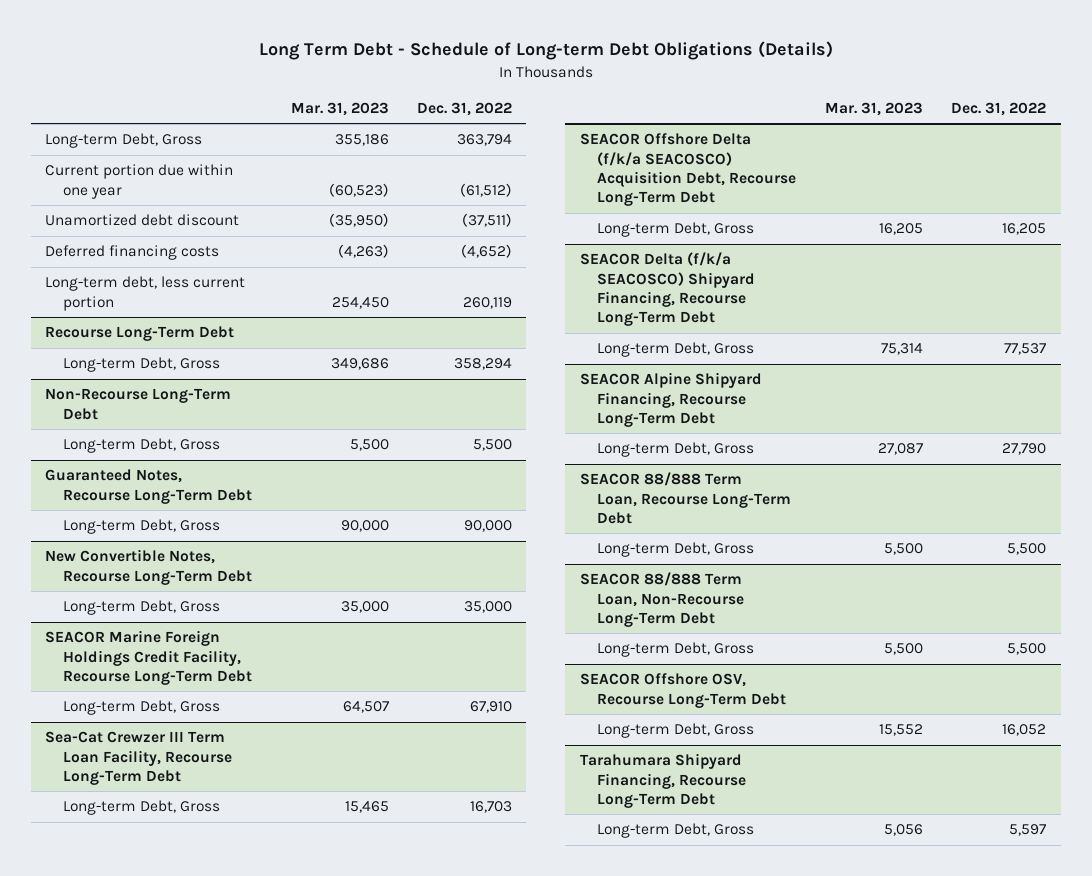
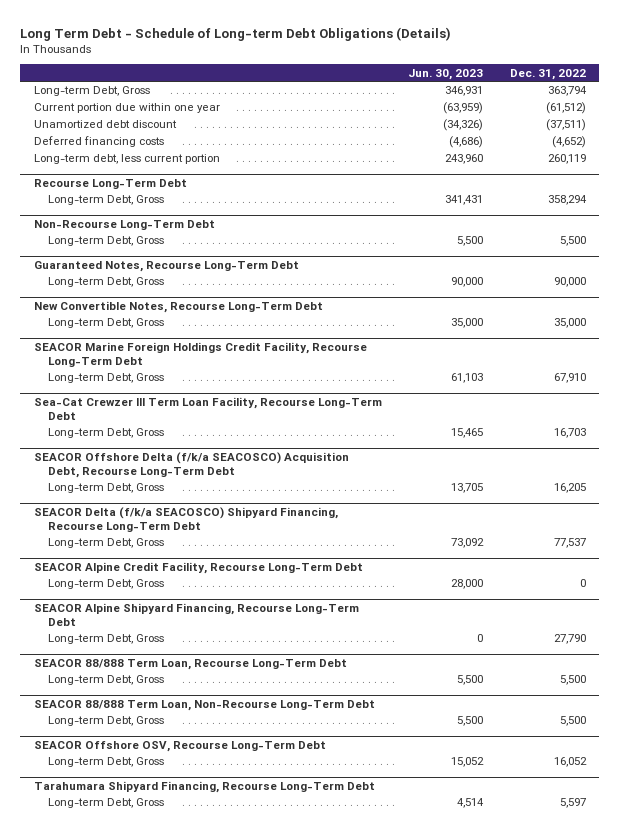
- | Mar. 31, 2023 | Dec. 31, 2022
+ | Jun. 30, 2023 | Dec. 31, 2022
+ SEACOR Alpine Credit Facility, Recourse Long-Term Debt
+ Long-term Debt, Gross | 28,000 | 0

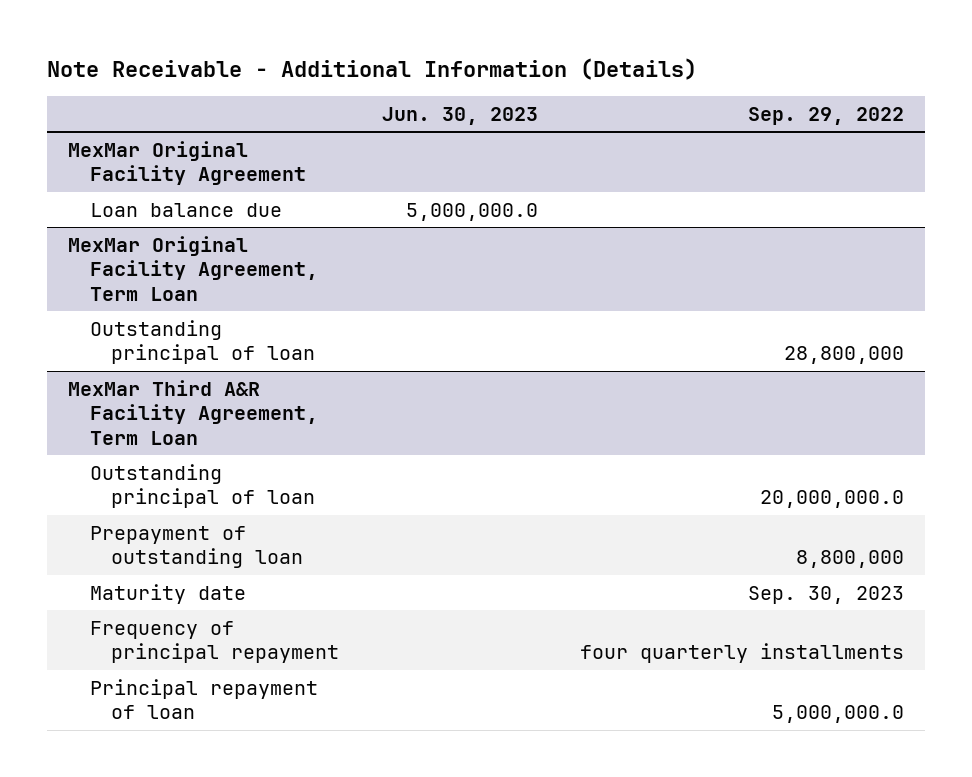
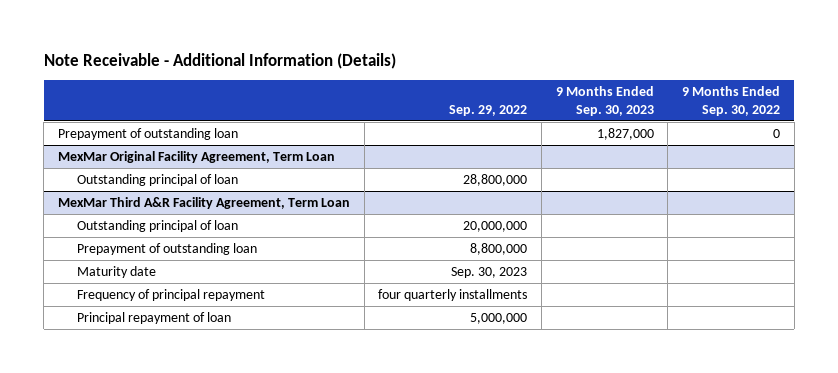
- | Jun. 30, 2023 | Sep. 29, 2022
+ | Sep. 29, 2022 | 9 Months Ended Sep. 30, 2023 | 9 Months Ended Sep. 30, 2022
- MexMar Original Facility Agreement
- Loan balance due | 5,000,000.0 |
+ Prepayment of outstanding loan | | 1,827,000 | 0
@ MexMar Third A&R Facility Agreement, Term Loan
- Outstanding principal of loan | | 20,000,000.0
+ Outstanding principal of loan | 20,000,000 | |
- Principal repayment of loan | | 5,000,000.0
+ Principal repayment of loan | 5,000,000 | |

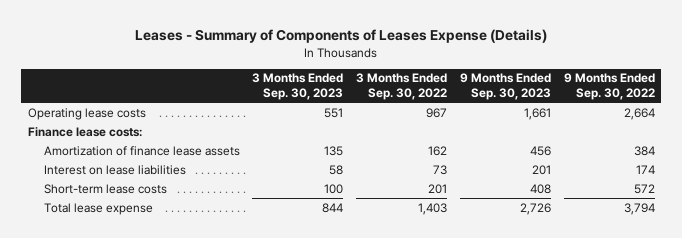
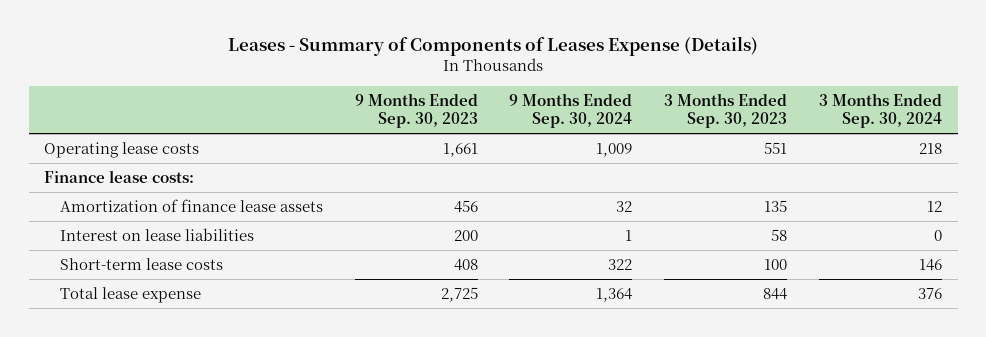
- | 3 Months Ended Sep. 30, 2023 | 3 Months Ended Sep. 30, 2022 | 9 Months Ended Sep. 30, 2023 | 9 Months Ended Sep. 30, 2022
+ | 9 Months Ended Sep. 30, 2023 | 9 Months Ended Sep. 30, 2024 | 3 Months Ended Sep. 30, 2023 | 3 Months Ended Sep. 30, 2024
- Interest on lease liabilities | 58 | 73 | 201 | 174
+ Interest on lease liabilities | 200 | 1 | 58 | 0
- Total lease expense | 844 | 1,403 | 2,726 | 3,794
+ Total lease expense | 2,725 | 1,364 | 844 | 376

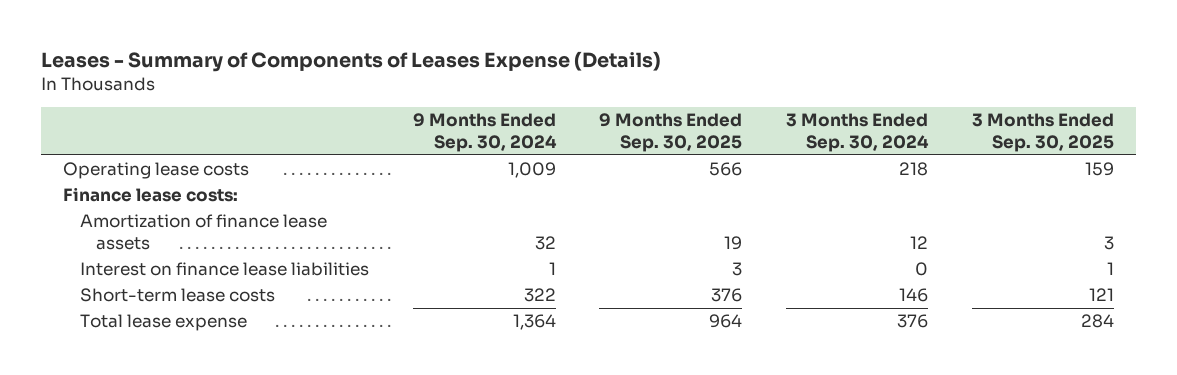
- | 9 Months Ended Sep. 30, 2023 | 9 Months Ended Sep. 30, 2024 | 3 Months Ended Sep. 30, 2023 | 3 Months Ended Sep. 30, 2024
+ | 9 Months Ended Sep. 30, 2024 | 9 Months Ended Sep. 30, 2025 | 3 Months Ended Sep. 30, 2024 | 3 Months Ended Sep. 30, 2025
- Interest on lease liabilities | 200 | 1 | 58 | 0
+ Interest on finance lease liabilities | 1 | 3 | 0 | 1

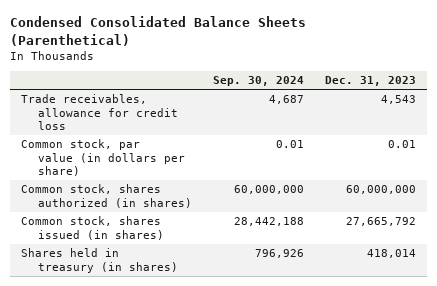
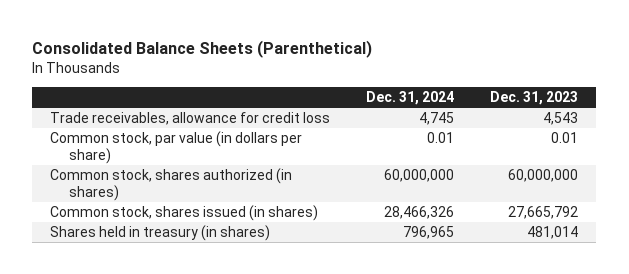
- Condensed Consolidated Balance Sheets (Parenthetical)
+ Consolidated Balance Sheets (Parenthetical)
- | Sep. 30, 2024 | Dec. 31, 2023
+ | Dec. 31, 2024 | Dec. 31, 2023
- Shares held in treasury (in shares) | 796,926 | 418,014
+ Shares held in treasury (in shares) | 796,965 | 481,014

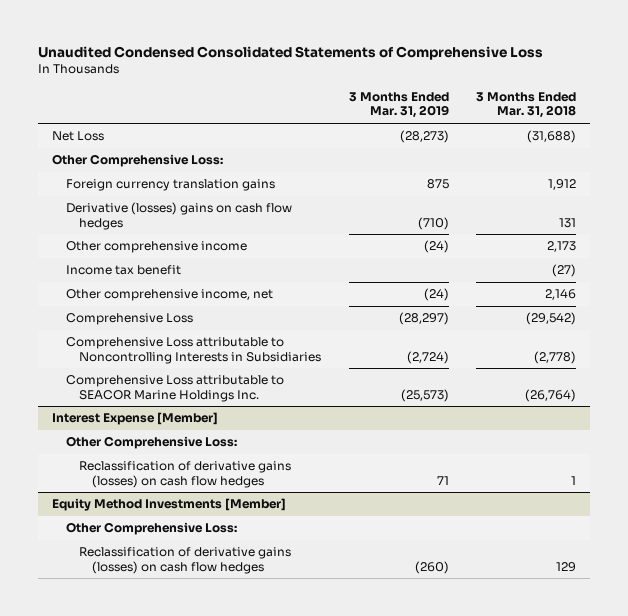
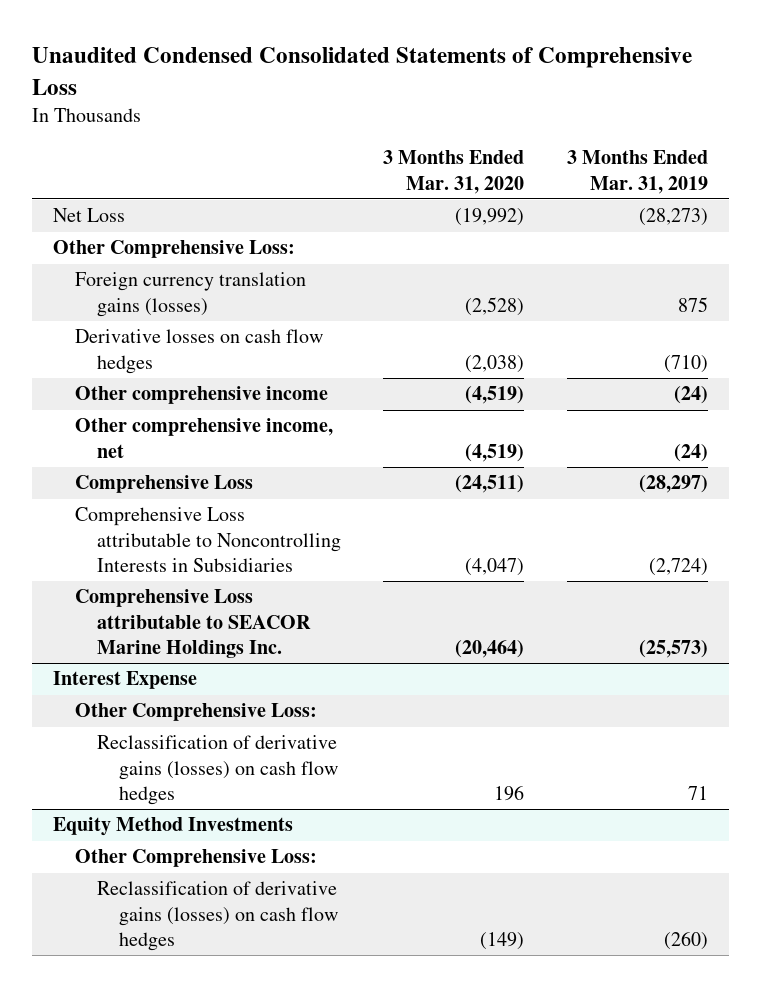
- | 3 Months Ended Mar. 31, 2019 | 3 Months Ended Mar. 31, 2018
+ | 3 Months Ended Mar. 31, 2020 | 3 Months Ended Mar. 31, 2019
- Foreign currency translation gains | 875 | 1,912
- Derivative (losses) gains on cash flow hedges | (710) | 131
+ Foreign currency translation gains (losses) | (2,528) | 875
+ Derivative losses on cash flow hedges | (2,038) | (710)
- Income tax benefit | | (27)
- Interest Expense [Member]
+ Interest Expense
- Equity Method Investments [Member]
+ Equity Method Investments

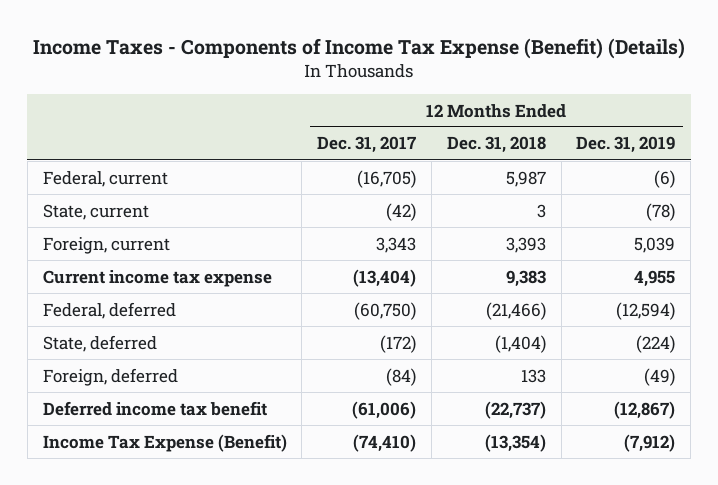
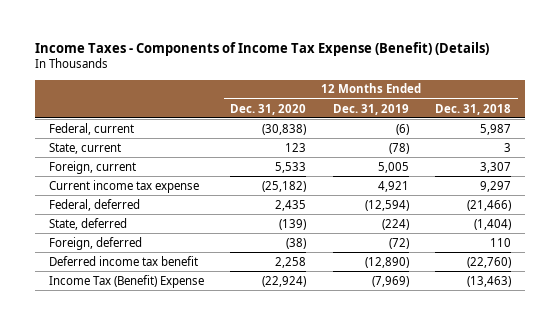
- | 12 Months Ended Dec. 31, 2017 | 12 Months Ended Dec. 31, 2018 | 12 Months Ended Dec. 31, 2019
+ | 12 Months Ended Dec. 31, 2020 | 12 Months Ended Dec. 31, 2019 | 12 Months Ended Dec. 31, 2018
- Foreign, current | 3,343 | 3,393 | 5,039
- Current income tax expense | (13,404) | 9,383 | 4,955
+ Foreign, current | 5,533 | 5,005 | 3,307
+ Current income tax expense | (25,182) | 4,921 | 9,297
- Foreign, deferred | (84) | 133 | (49)
- Deferred income tax benefit | (61,006) | (22,737) | (12,867)
- Income Tax Expense (Benefit) | (74,410) | (13,354) | (7,912)
+ Foreign, deferred | (38) | (72) | 110
+ Deferred income tax benefit | 2,258 | (12,890) | (22,760)
+ Income Tax (Benefit) Expense | (22,924) | (7,969) | (13,463)

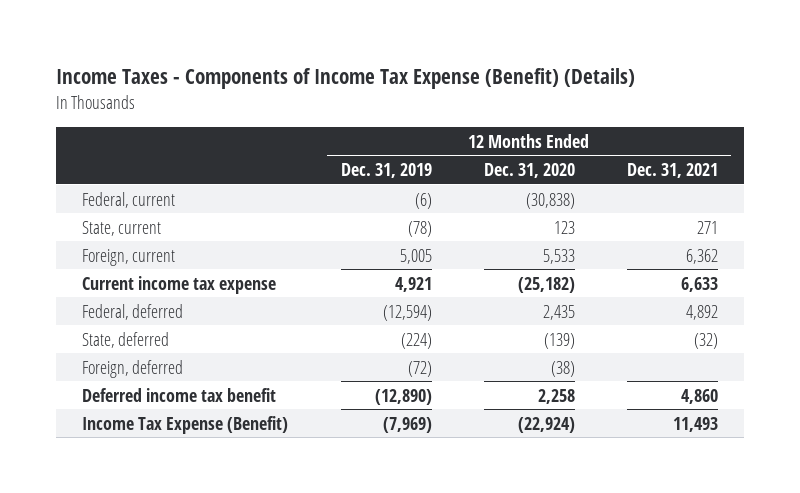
- | 12 Months Ended Dec. 31, 2020 | 12 Months Ended Dec. 31, 2019 | 12 Months Ended Dec. 31, 2018
+ | 12 Months Ended Dec. 31, 2019 | 12 Months Ended Dec. 31, 2020 | 12 Months Ended Dec. 31, 2021
- Income Tax (Benefit) Expense | (22,924) | (7,969) | (13,463)
+ Income Tax Expense (Benefit) | (7,969) | (22,924) | 11,493

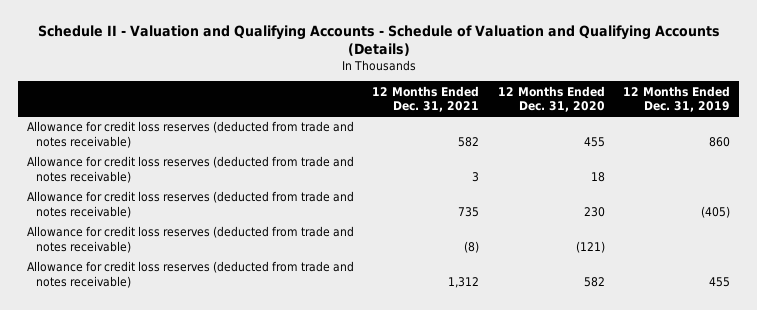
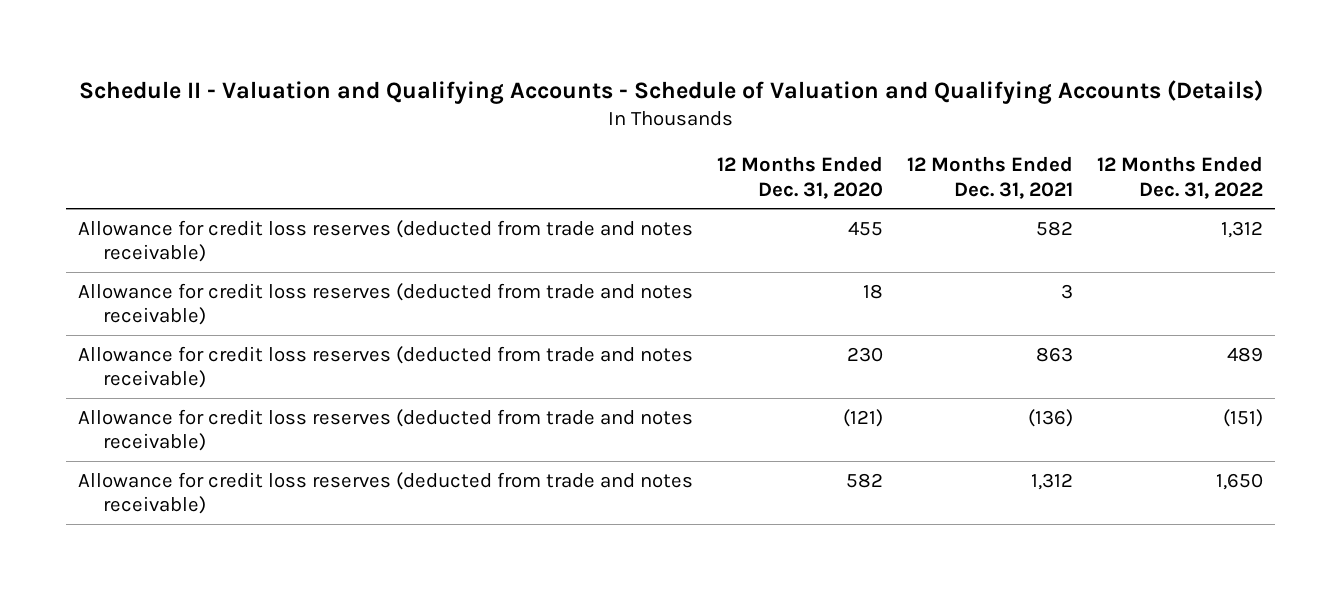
- | 12 Months Ended Dec. 31, 2021 | 12 Months Ended Dec. 31, 2020 | 12 Months Ended Dec. 31, 2019
+ | 12 Months Ended Dec. 31, 2020 | 12 Months Ended Dec. 31, 2021 | 12 Months Ended Dec. 31, 2022
- Allowance for credit loss reserves (deducted from trade and notes receivable) | 735 | 230 | (405)
- Allowance for credit loss reserves (deducted from trade and notes receivable) | (8) | (121) |
+ Allowance for credit loss reserves (deducted from trade and notes receivable) | 230 | 863 | 489
+ Allowance for credit loss reserves (deducted from trade and notes receivable) | (121) | (136) | (151)

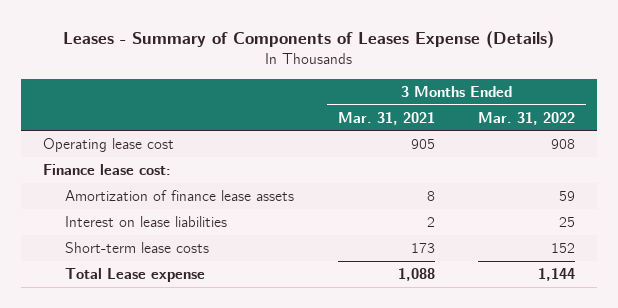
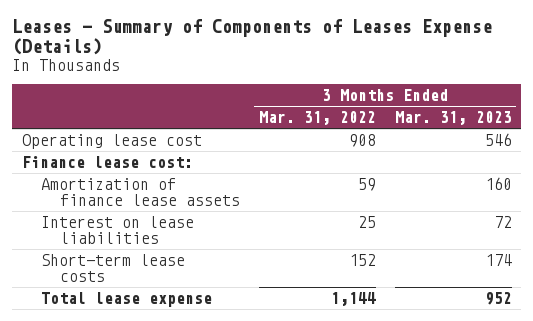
- | 3 Months Ended Mar. 31, 2021 | 3 Months Ended Mar. 31, 2022
+ | 3 Months Ended Mar. 31, 2022 | 3 Months Ended Mar. 31, 2023
- Total Lease expense | 1,088 | 1,144
+ Total lease expense | 1,144 | 952

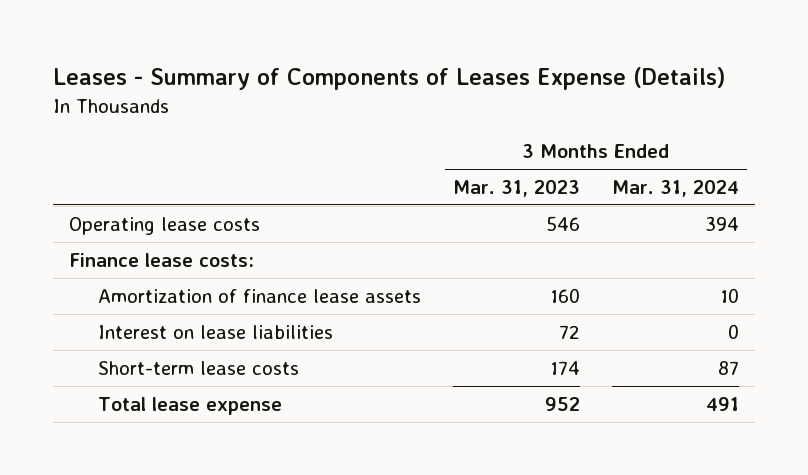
- | 3 Months Ended Mar. 31, 2022 | 3 Months Ended Mar. 31, 2023
+ | 3 Months Ended Mar. 31, 2023 | 3 Months Ended Mar. 31, 2024
- Operating lease cost | 908 | 546
- Finance lease cost:
+ Operating lease costs | 546 | 394
+ Finance lease costs:

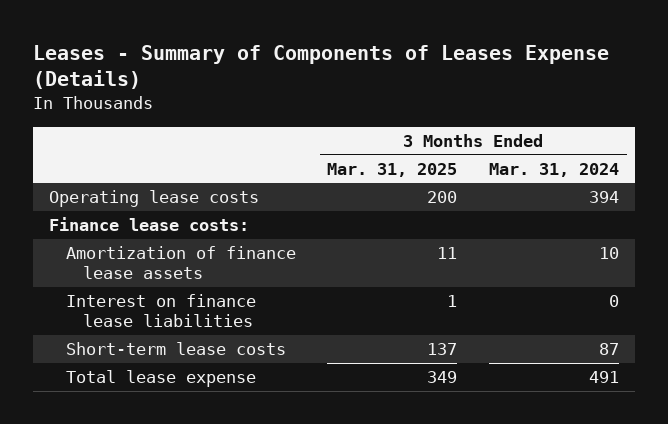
- | 3 Months Ended Mar. 31, 2023 | 3 Months Ended Mar. 31, 2024
+ | 3 Months Ended Mar. 31, 2025 | 3 Months Ended Mar. 31, 2024
- Interest on lease liabilities | 72 | 0
+ Interest on finance lease liabilities | 1 | 0

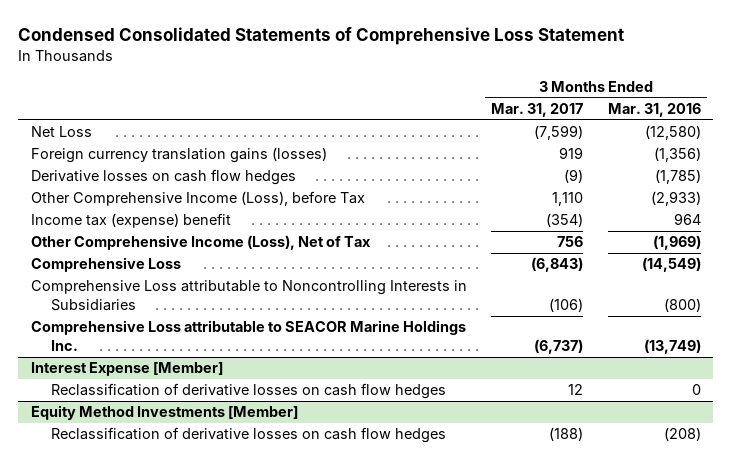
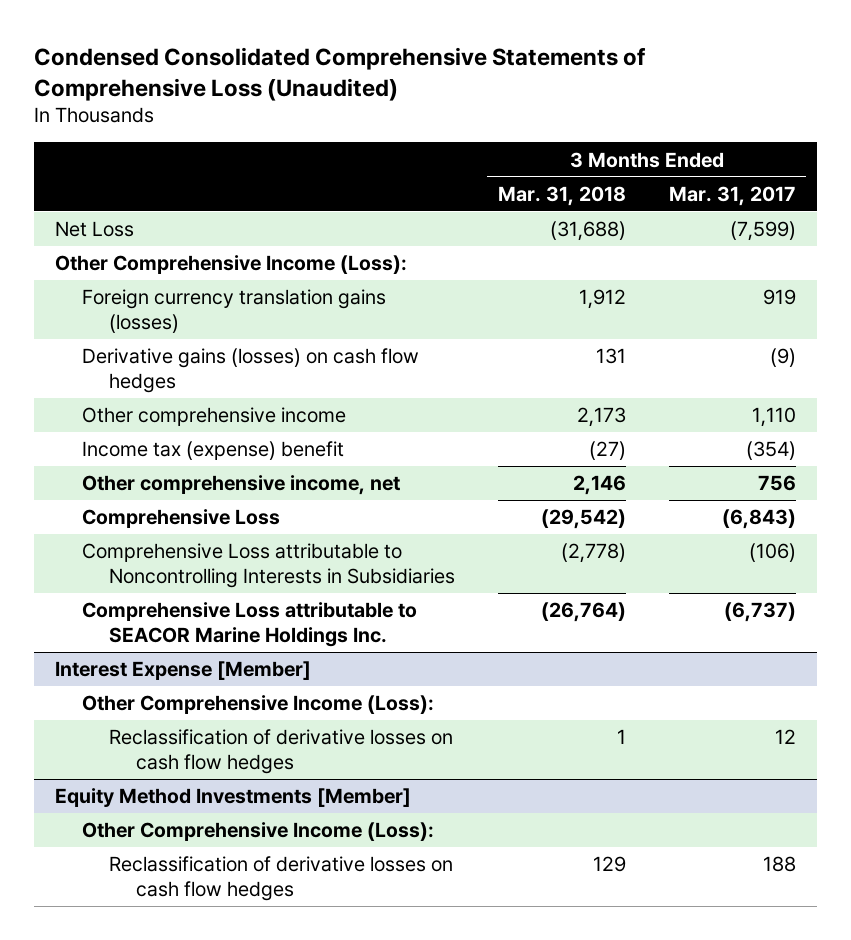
- Condensed Consolidated Statements of Comprehensive Loss Statement
+ Condensed Consolidated Comprehensive Statements of Comprehensive Loss (Unaudited)
- | 3 Months Ended Mar. 31, 2017 | 3 Months Ended Mar. 31, 2016
+ | 3 Months Ended Mar. 31, 2018 | 3 Months Ended Mar. 31, 2017
+ Other Comprehensive Income (Loss):
- Derivative losses on cash flow hedges | (9) | (1,785)
- Other Comprehensive Income (Loss), before Tax | 1,110 | (2,933)
+ Derivative gains (losses) on cash flow hedges | 131 | (9)
+ Other comprehensive income | 2,173 | 1,110
- Other Comprehensive Income (Loss), Net of Tax | 756 | (1,969)
+ Other comprehensive income, net | 2,146 | 756
@ Interest Expense [Member]
+ Other Comprehensive Income (Loss):
@ Equity Method Investments [Member]
- Reclassification of derivative losses on cash flow hedges | (188) | (208)
+ Other Comprehensive Income (Loss):
+ Reclassification of derivative losses on cash flow hedges | 129 | 188

